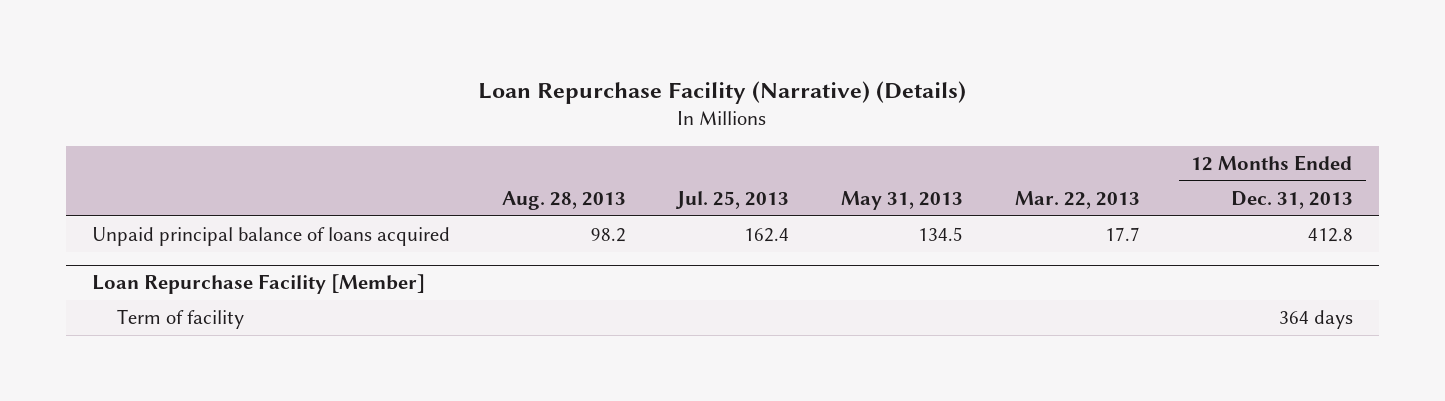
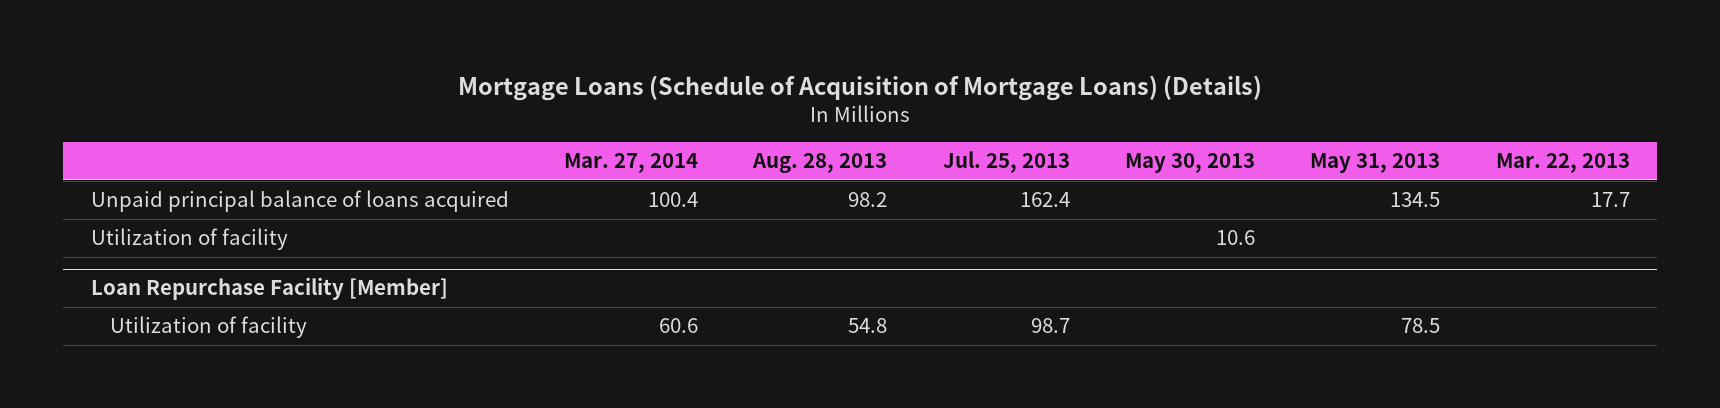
- Loan Repurchase Facility (Narrative) (Details)
+ Mortgage Loans (Schedule of Acquisition of Mortgage Loans) (Details)
- | Aug. 28, 2013 | Jul. 25, 2013 | May 31, 2013 | Mar. 22, 2013 | 12 Months Ended Dec. 31, 2013
+ | Mar. 27, 2014 | Aug. 28, 2013 | Jul. 25, 2013 | May 30, 2013 | May 31, 2013 | Mar. 22, 2013
+ Utilization of facility | | | | 10.6 | |
@ Loan Repurchase Facility [Member]
- Term of facility | | | | | 364 days
+ Utilization of facility | 60.6 | 54.8 | 98.7 | | 78.5 |

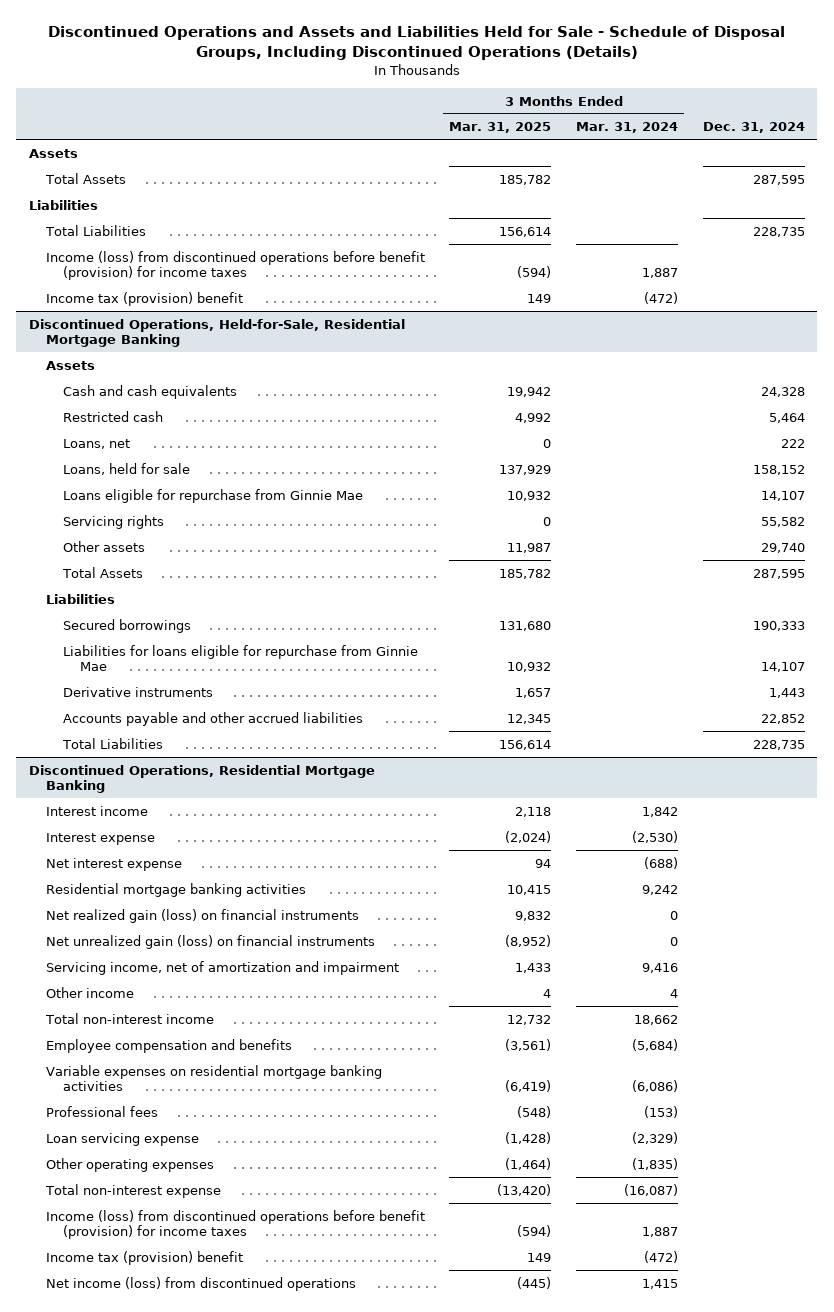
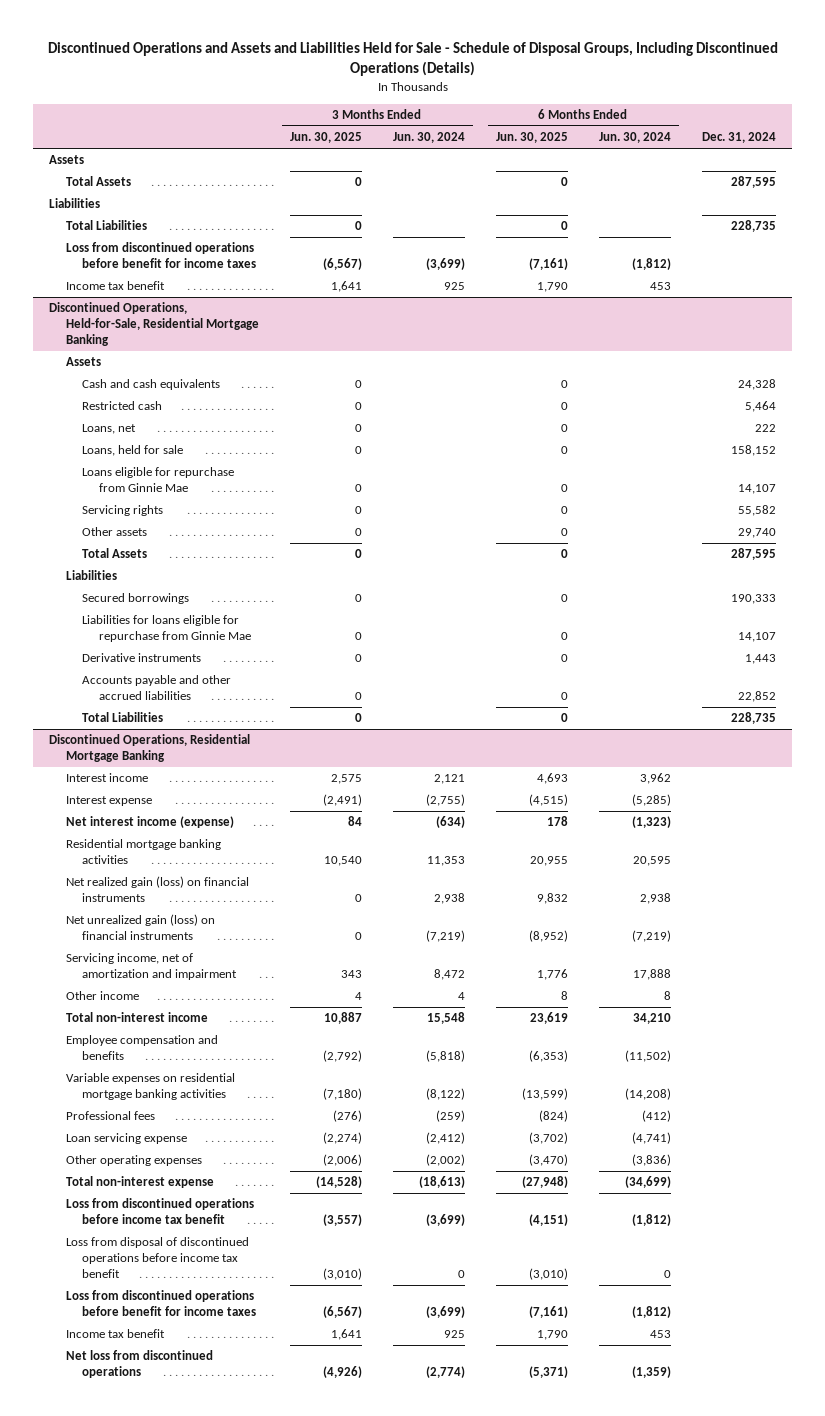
- | 3 Months Ended Mar. 31, 2025 | 3 Months Ended Mar. 31, 2024 | Dec. 31, 2024
+ | 3 Months Ended Jun. 30, 2025 | 3 Months Ended Jun. 30, 2024 | 6 Months Ended Jun. 30, 2025 | 6 Months Ended Jun. 30, 2024 | Dec. 31, 2024
- Income (loss) from discontinued operations before benefit (provision) for income taxes | (594) | 1,887 |
- Income tax (provision) benefit | 149 | (472) |
+ Loss from discontinued operations before benefit for income taxes | (6,567) | (3,699) | (7,161) | (1,812) |
+ Income tax benefit | 1,641 | 925 | 1,790 | 453 |
@ Discontinued Operations, Residential Mortgage Banking
- Net interest expense | 94 | (688) |
+ Net interest income (expense) | 84 | (634) | 178 | (1,323) |
- Income (loss) from discontinued operations before benefit (provision) for income taxes | (594) | 1,887 |
- Income tax (provision) benefit | 149 | (472) |
- Net income (loss) from discontinued operations | (445) | 1,415 |
+ Loss from discontinued operations before income tax benefit | (3,557) | (3,699) | (4,151) | (1,812) |
+ Loss from disposal of discontinued operations before income tax benefit | (3,010) | 0 | (3,010) | 0 |
+ Loss from discontinued operations before benefit for income taxes | (6,567) | (3,699) | (7,161) | (1,812) |
+ Income tax benefit | 1,641 | 925 | 1,790 | 453 |
+ Net loss from discontinued operations | (4,926) | (2,774) | (5,371) | (1,359) |

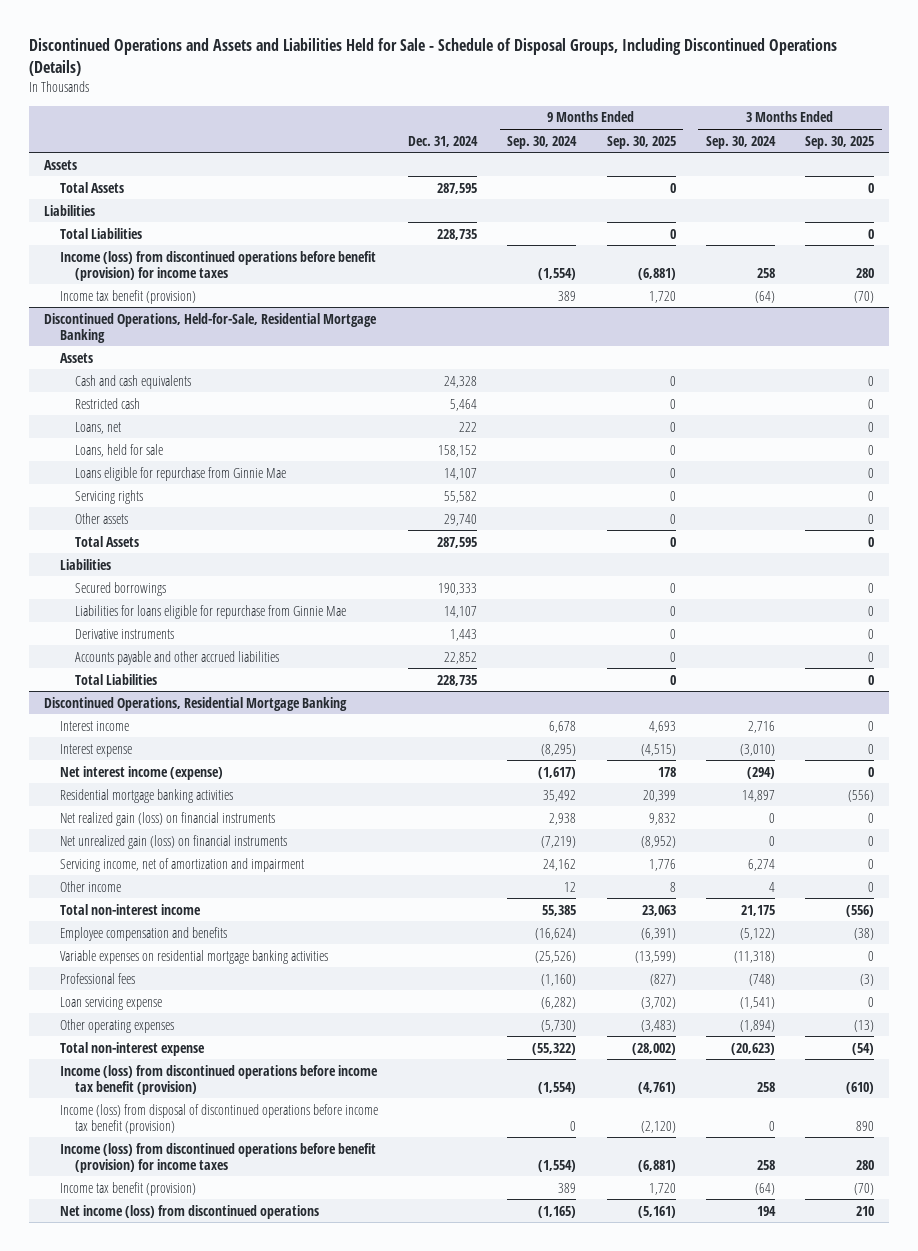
- | 3 Months Ended Jun. 30, 2025 | 3 Months Ended Jun. 30, 2024 | 6 Months Ended Jun. 30, 2025 | 6 Months Ended Jun. 30, 2024 | Dec. 31, 2024
+ | Dec. 31, 2024 | 9 Months Ended Sep. 30, 2024 | 9 Months Ended Sep. 30, 2025 | 3 Months Ended Sep. 30, 2024 | 3 Months Ended Sep. 30, 2025
- Loss from discontinued operations before benefit for income taxes | (6,567) | (3,699) | (7,161) | (1,812) |
- Income tax benefit | 1,641 | 925 | 1,790 | 453 |
+ Income (loss) from discontinued operations before benefit (provision) for income taxes | | (1,554) | (6,881) | 258 | 280
+ Income tax benefit (provision) | | 389 | 1,720 | (64) | (70)
@ Discontinued Operations, Residential Mortgage Banking
- Loss from discontinued operations before income tax benefit | (3,557) | (3,699) | (4,151) | (1,812) |
- Loss from disposal of discontinued operations before income tax benefit | (3,010) | 0 | (3,010) | 0 |
- Loss from discontinued operations before benefit for income taxes | (6,567) | (3,699) | (7,161) | (1,812) |
- Income tax benefit | 1,641 | 925 | 1,790 | 453 |
- Net loss from discontinued operations | (4,926) | (2,774) | (5,371) | (1,359) |
+ Income (loss) from discontinued operations before income tax benefit (provision) | | (1,554) | (4,761) | 258 | (610)
+ Income (loss) from disposal of discontinued operations before income tax benefit (provision) | | 0 | (2,120) | 0 | 890
+ Income (loss) from discontinued operations before benefit (provision) for income taxes | | (1,554) | (6,881) | 258 | 280
+ Income tax benefit (provision) | | 389 | 1,720 | (64) | (70)
+ Net income (loss) from discontinued operations | | (1,165) | (5,161) | 194 | 210

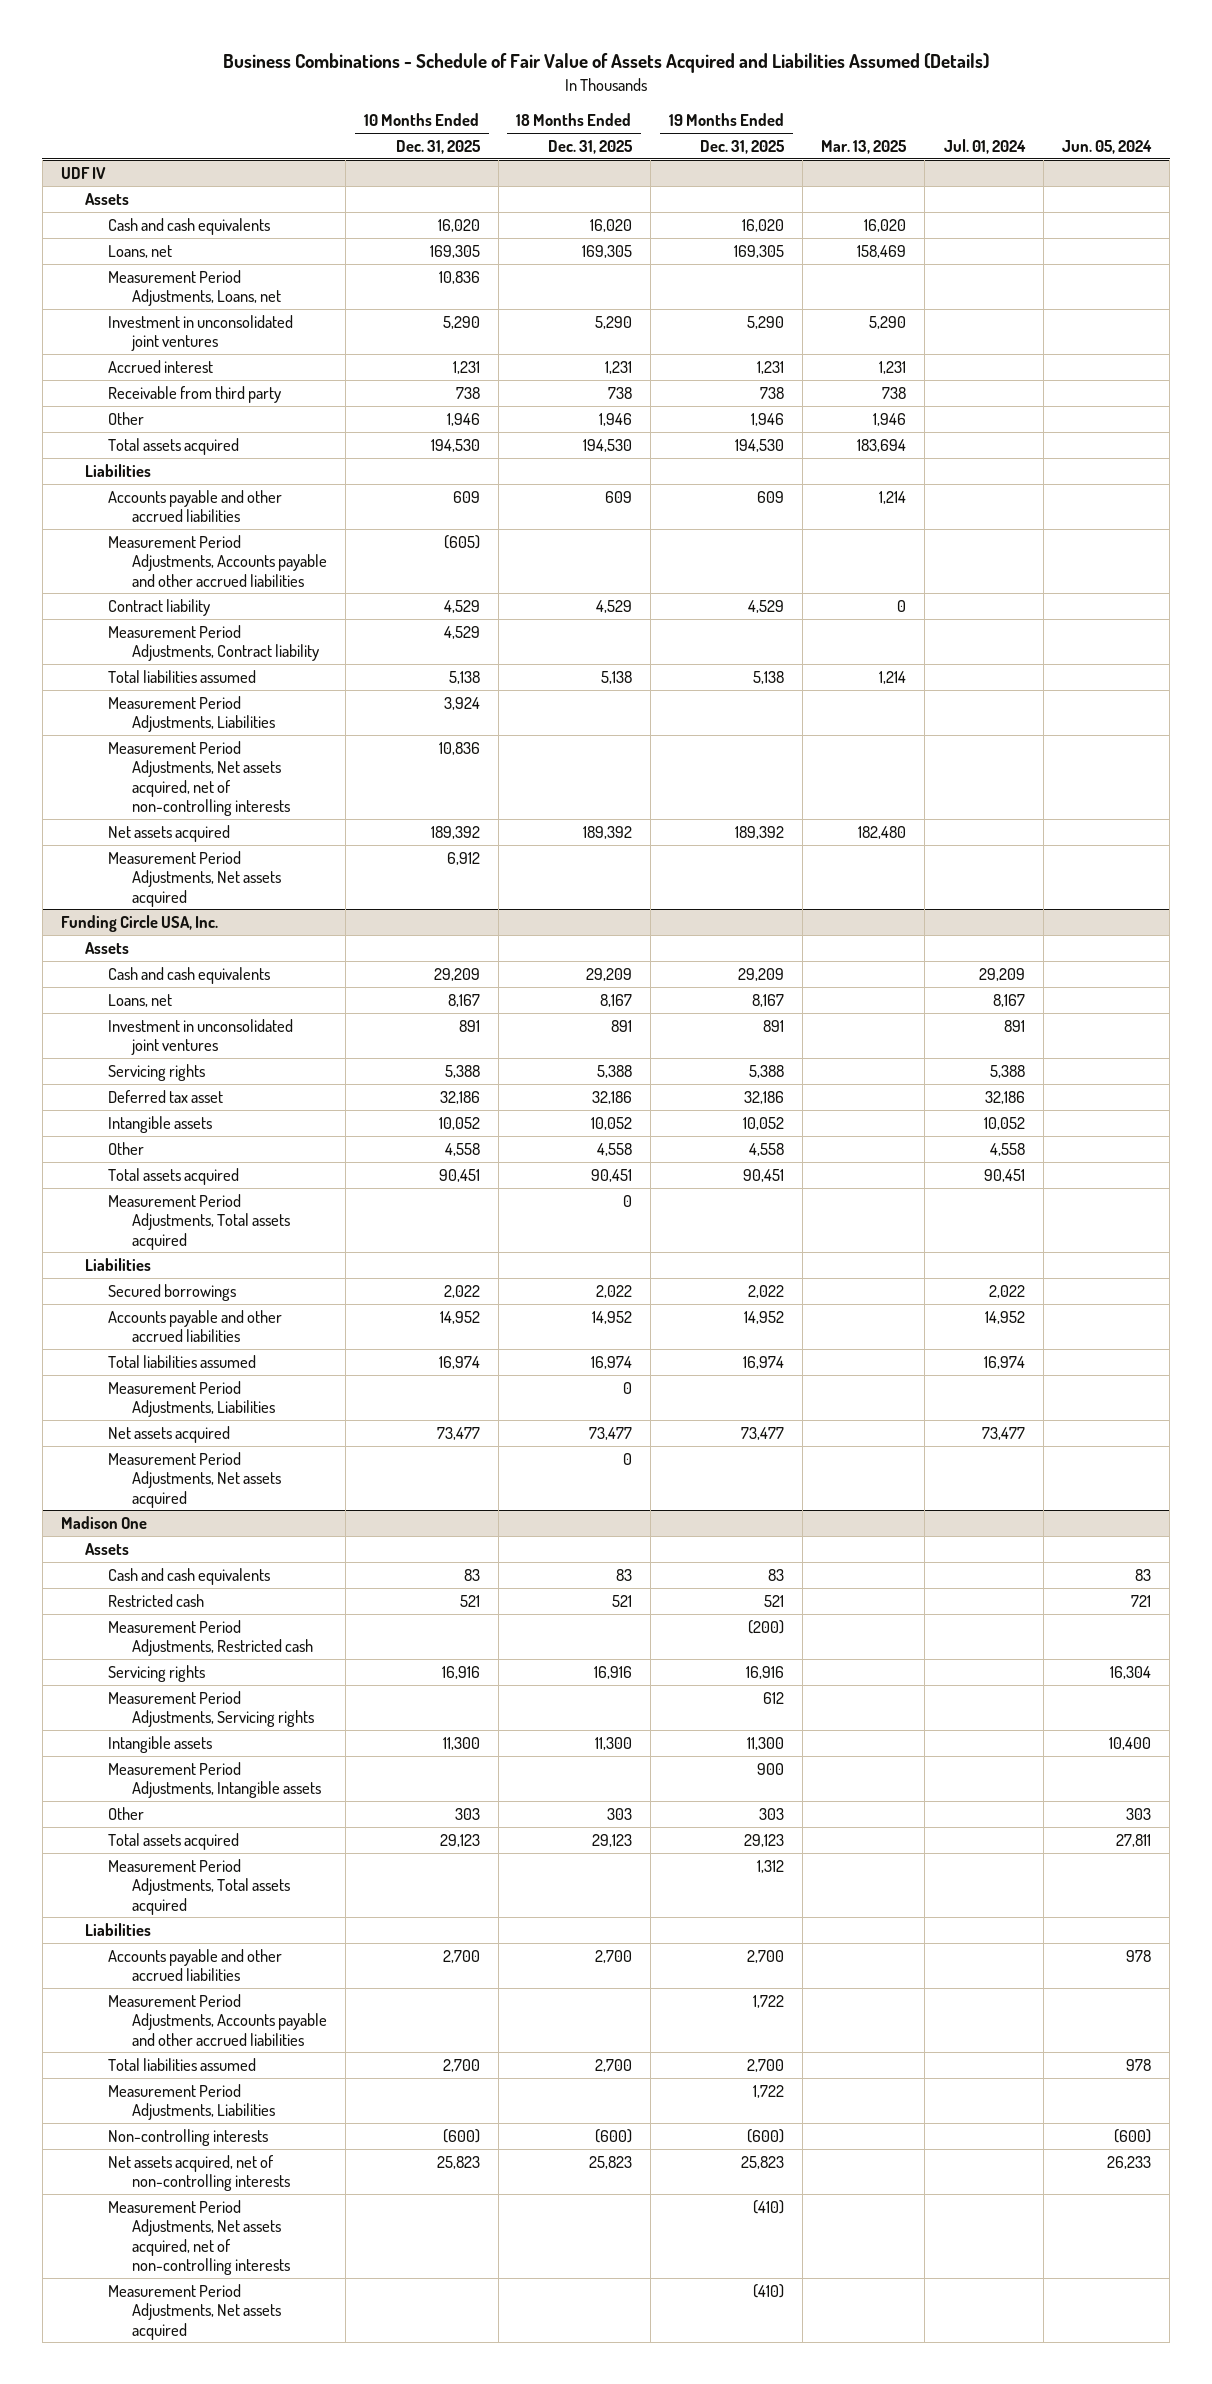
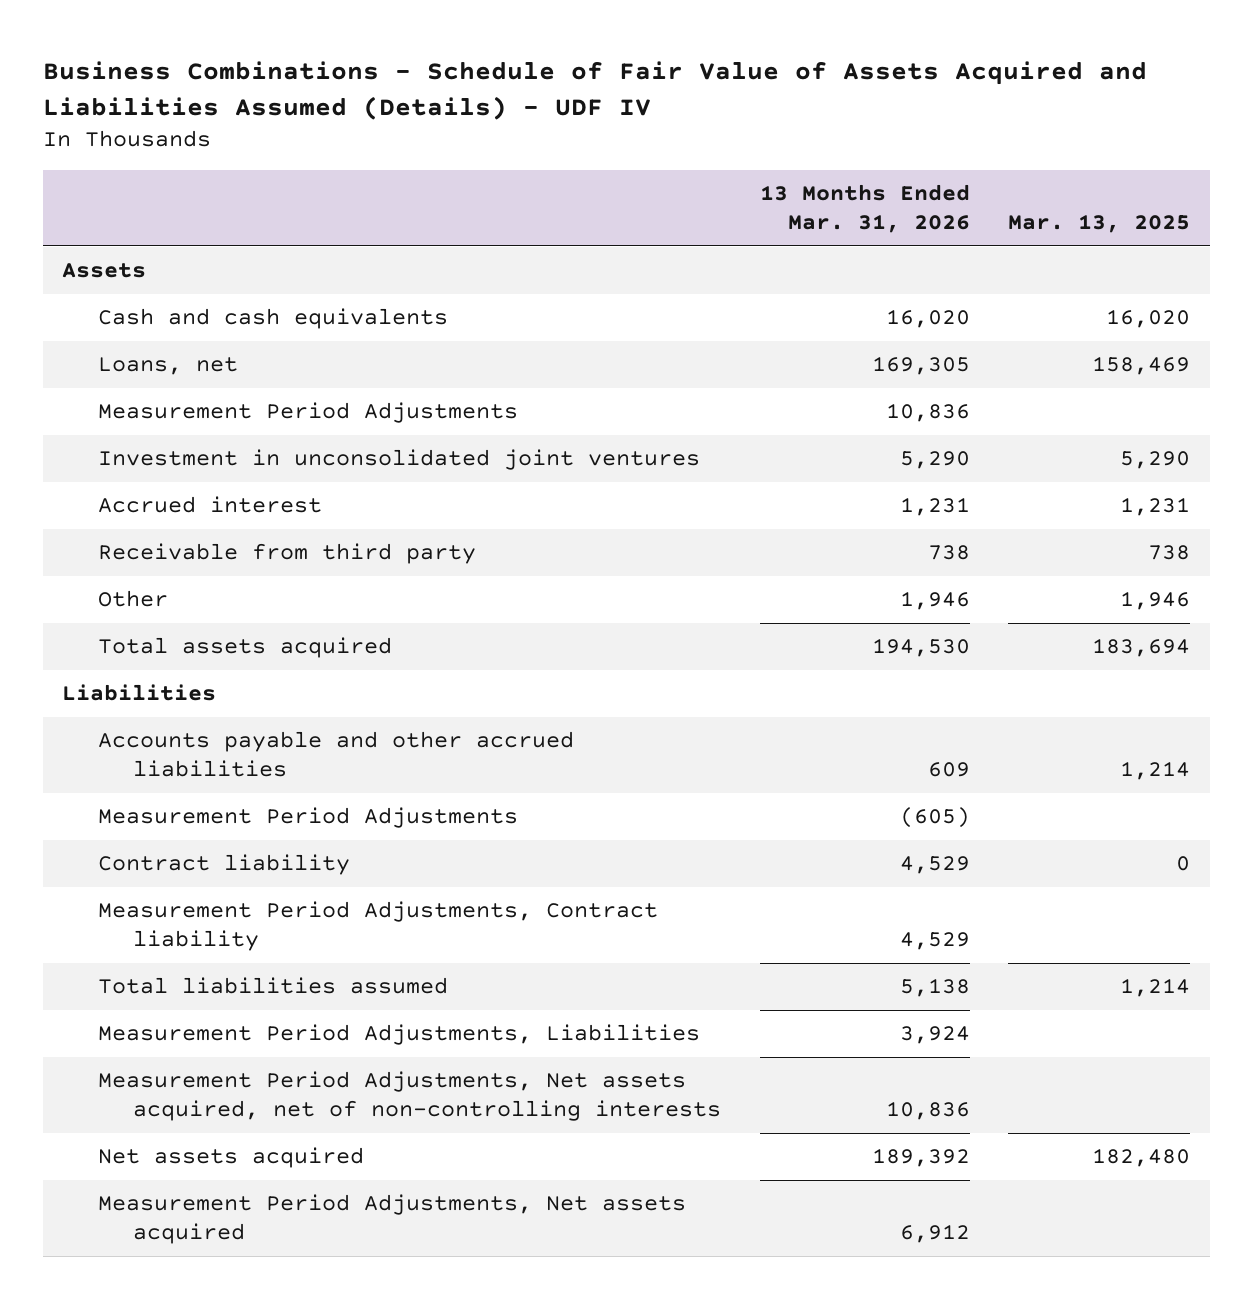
- Business Combinations - Schedule of Fair Value of Assets Acquired and Liabilities Assumed (Details)
+ Business Combinations - Schedule of Fair Value of Assets Acquired and Liabilities Assumed (Details) - UDF IV
- | 10 Months Ended Dec. 31, 2025 | 18 Months Ended Dec. 31, 2025 | 19 Months Ended Dec. 31, 2025 | Mar. 13, 2025 | Jul. 01, 2024 | Jun. 05, 2024
+ | 13 Months Ended Mar. 31, 2026 | Mar. 13, 2025
- UDF IV
- Measurement Period Adjustments, Loans, net | 10,836 | | | | |
+ Measurement Period Adjustments | 10,836 |
- Measurement Period Adjustments, Accounts payable and other accrued liabilities | (605) | | | | |
+ Measurement Period Adjustments | (605) |
- Funding Circle USA, Inc.
- Assets
- Cash and cash equivalents | 29,209 | 29,209 | 29,209 | | 29,209 |
- Loans, net | 8,167 | 8,167 | 8,167 | | 8,167 |
- Investment in unconsolidated joint ventures | 891 | 891 | 891 | | 891 |
- Servicing rights | 5,388 | 5,388 | 5,388 | | 5,388 |
- Deferred tax asset | 32,186 | 32,186 | 32,186 | | 32,186 |
- Intangible assets | 10,052 | 10,052 | 10,052 | | 10,052 |
- Other | 4,558 | 4,558 | 4,558 | | 4,558 |
- Total assets acquired | 90,451 | 90,451 | 90,451 | | 90,451 |
- Measurement Period Adjustments, Total assets acquired | | 0 | | | |
- Liabilities
- Secured borrowings | 2,022 | 2,022 | 2,022 | | 2,022 |
- Accounts payable and other accrued liabilities | 14,952 | 14,952 | 14,952 | | 14,952 |
- Total liabilities assumed | 16,974 | 16,974 | 16,974 | | 16,974 |
- Measurement Period Adjustments, Liabilities | | 0 | | | |
- Net assets acquired | 73,477 | 73,477 | 73,477 | | 73,477 |
- Measurement Period Adjustments, Net assets acquired | | 0 | | | |
- Madison One
- Assets
- Cash and cash equivalents | 83 | 83 | 83 | | | 83
- Restricted cash | 521 | 521 | 521 | | | 721
- Measurement Period Adjustments, Restricted cash | | | (200) | | |
- Servicing rights | 16,916 | 16,916 | 16,916 | | | 16,304
- Measurement Period Adjustments, Servicing rights | | | 612 | | |
- Intangible assets | 11,300 | 11,300 | 11,300 | | | 10,400
- Measurement Period Adjustments, Intangible assets | | | 900 | | |
- Other | 303 | 303 | 303 | | | 303
- Total assets acquired | 29,123 | 29,123 | 29,123 | | | 27,811
- Measurement Period Adjustments, Total assets acquired | | | 1,312 | | |
- Liabilities
- Accounts payable and other accrued liabilities | 2,700 | 2,700 | 2,700 | | | 978
- Measurement Period Adjustments, Accounts payable and other accrued liabilities | | | 1,722 | | |
- Total liabilities assumed | 2,700 | 2,700 | 2,700 | | | 978
- Measurement Period Adjustments, Liabilities | | | 1,722 | | |
- Non-controlling interests | (600) | (600) | (600) | | | (600)
- Net assets acquired, net of non-controlling interests | 25,823 | 25,823 | 25,823 | | | 26,233
- Measurement Period Adjustments, Net assets acquired, net of non-controlling interests | | | (410) | | |
- Measurement Period Adjustments, Net assets acquired | | | (410) | | |

